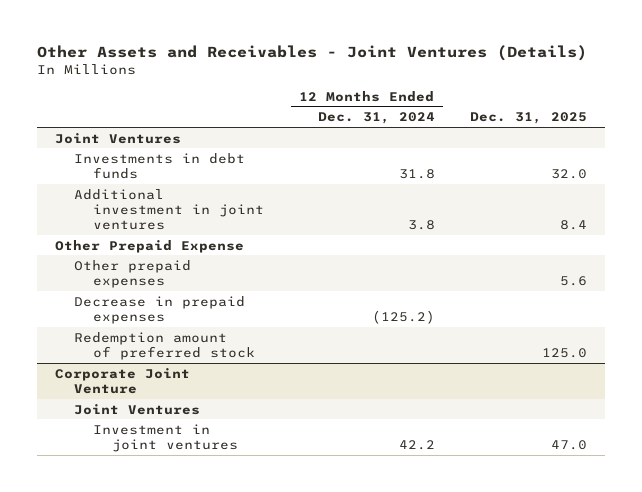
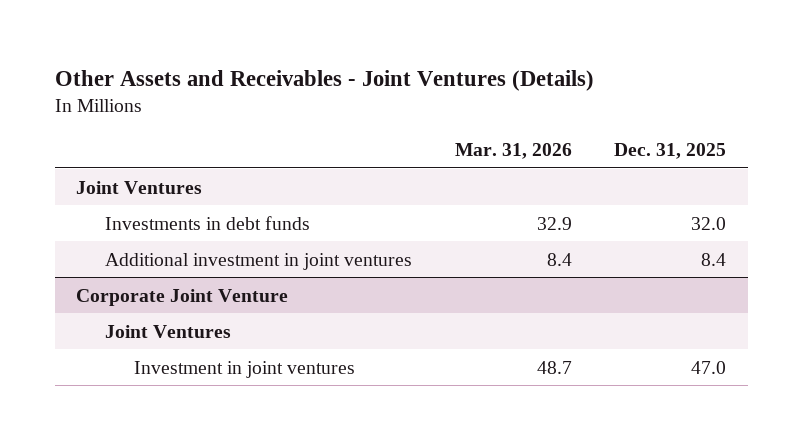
- | 12 Months Ended Dec. 31, 2024 | Dec. 31, 2025
+ | Mar. 31, 2026 | Dec. 31, 2025
- Other Prepaid Expense
- Other prepaid expenses | | 5.6
- Decrease in prepaid expenses | (125.2) |
- Redemption amount of preferred stock | | 125.0

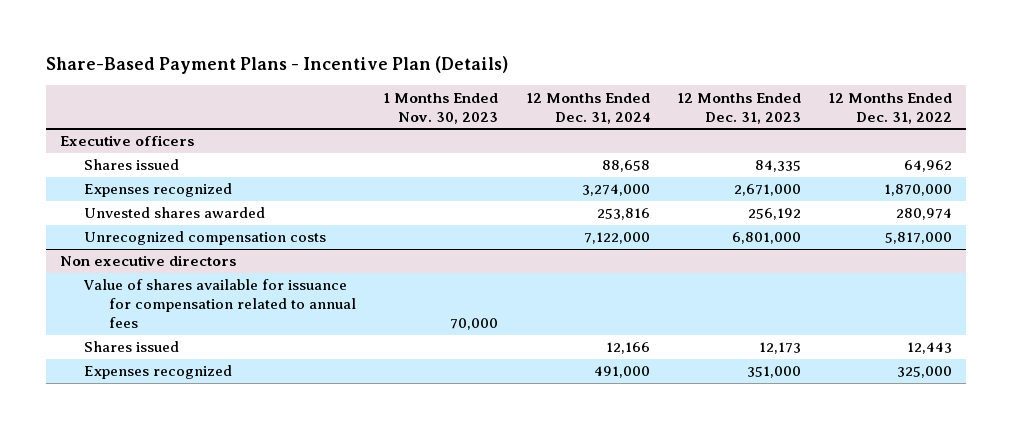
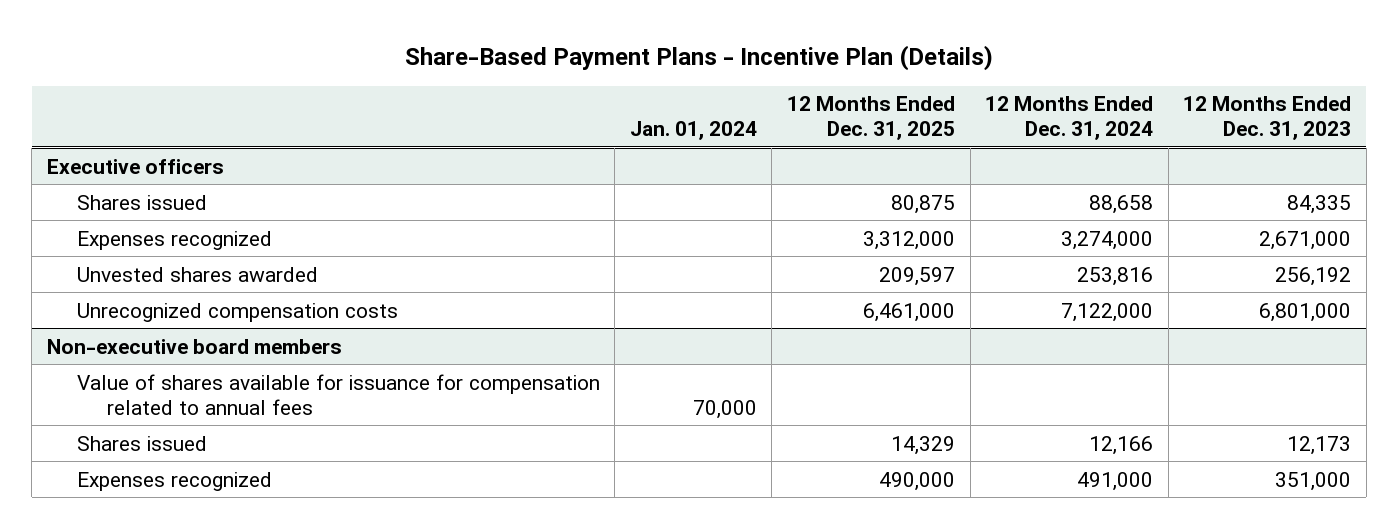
- | 1 Months Ended Nov. 30, 2023 | 12 Months Ended Dec. 31, 2024 | 12 Months Ended Dec. 31, 2023 | 12 Months Ended Dec. 31, 2022
+ | Jan. 01, 2024 | 12 Months Ended Dec. 31, 2025 | 12 Months Ended Dec. 31, 2024 | 12 Months Ended Dec. 31, 2023
- Non executive directors
+ Non-executive board members

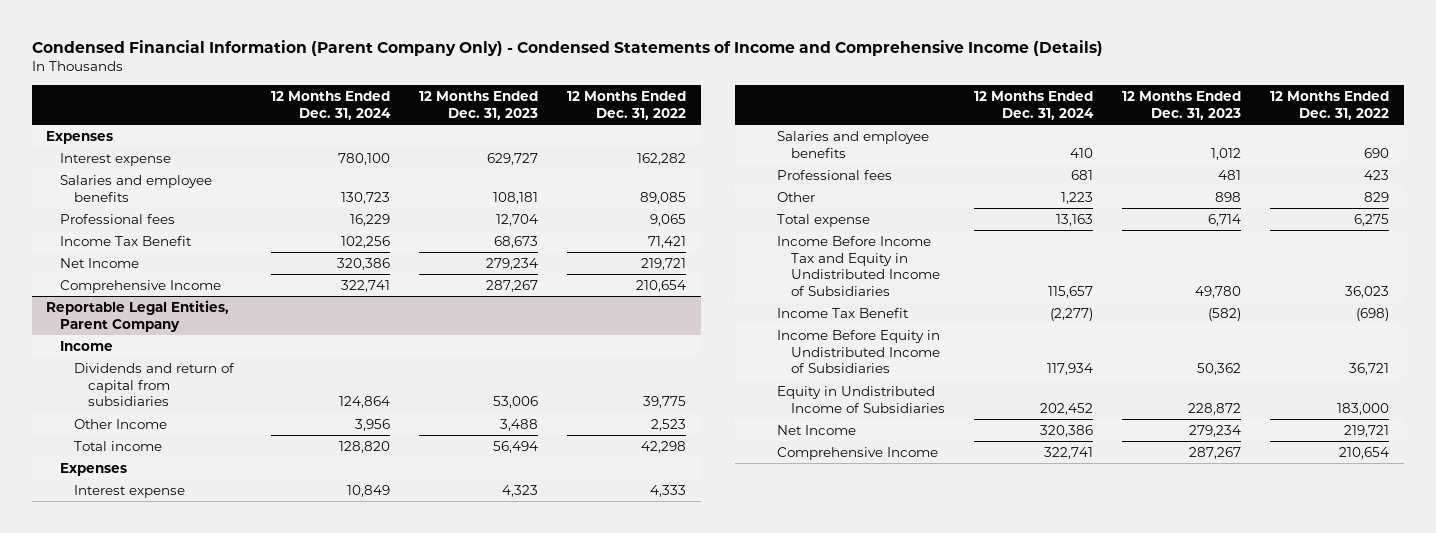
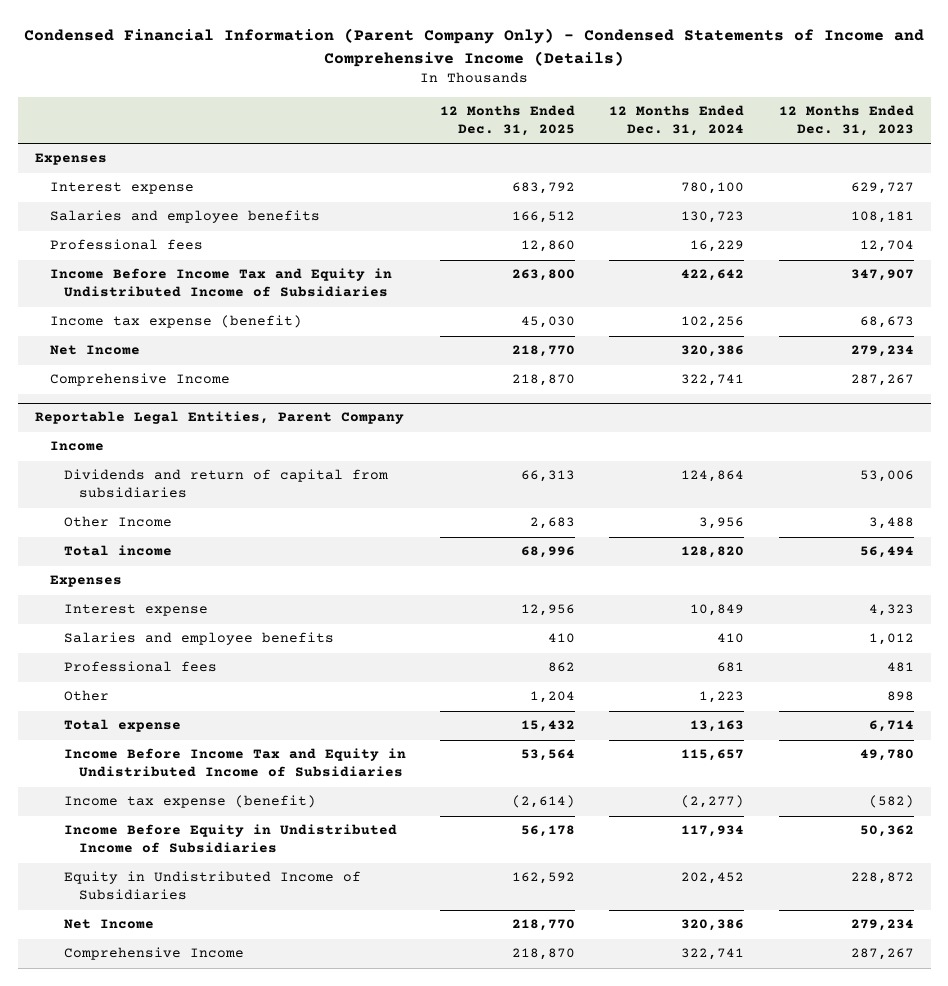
- | 12 Months Ended Dec. 31, 2024 | 12 Months Ended Dec. 31, 2023 | 12 Months Ended Dec. 31, 2022
+ | 12 Months Ended Dec. 31, 2025 | 12 Months Ended Dec. 31, 2024 | 12 Months Ended Dec. 31, 2023
- Income Tax Benefit | 102,256 | 68,673 | 71,421
+ Income Before Income Tax and Equity in Undistributed Income of Subsidiaries | 263,800 | 422,642 | 347,907
+ Income tax expense (benefit) | 45,030 | 102,256 | 68,673
@ Reportable Legal Entities, Parent Company
- Income Tax Benefit | (2,277) | (582) | (698)
+ Income tax expense (benefit) | (2,614) | (2,277) | (582)

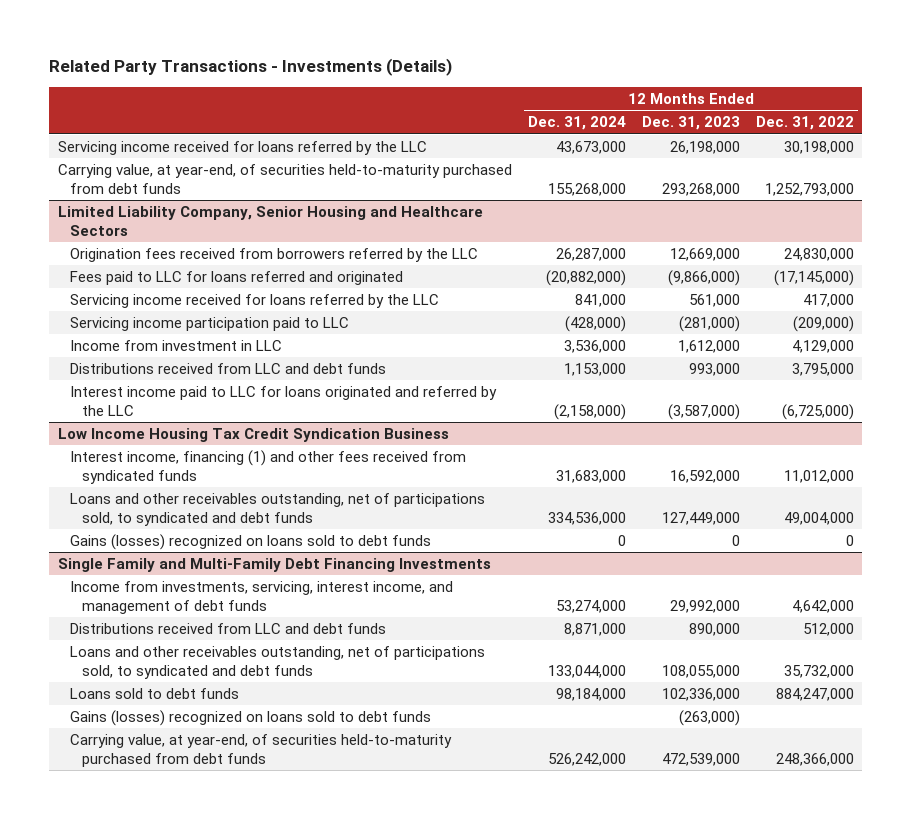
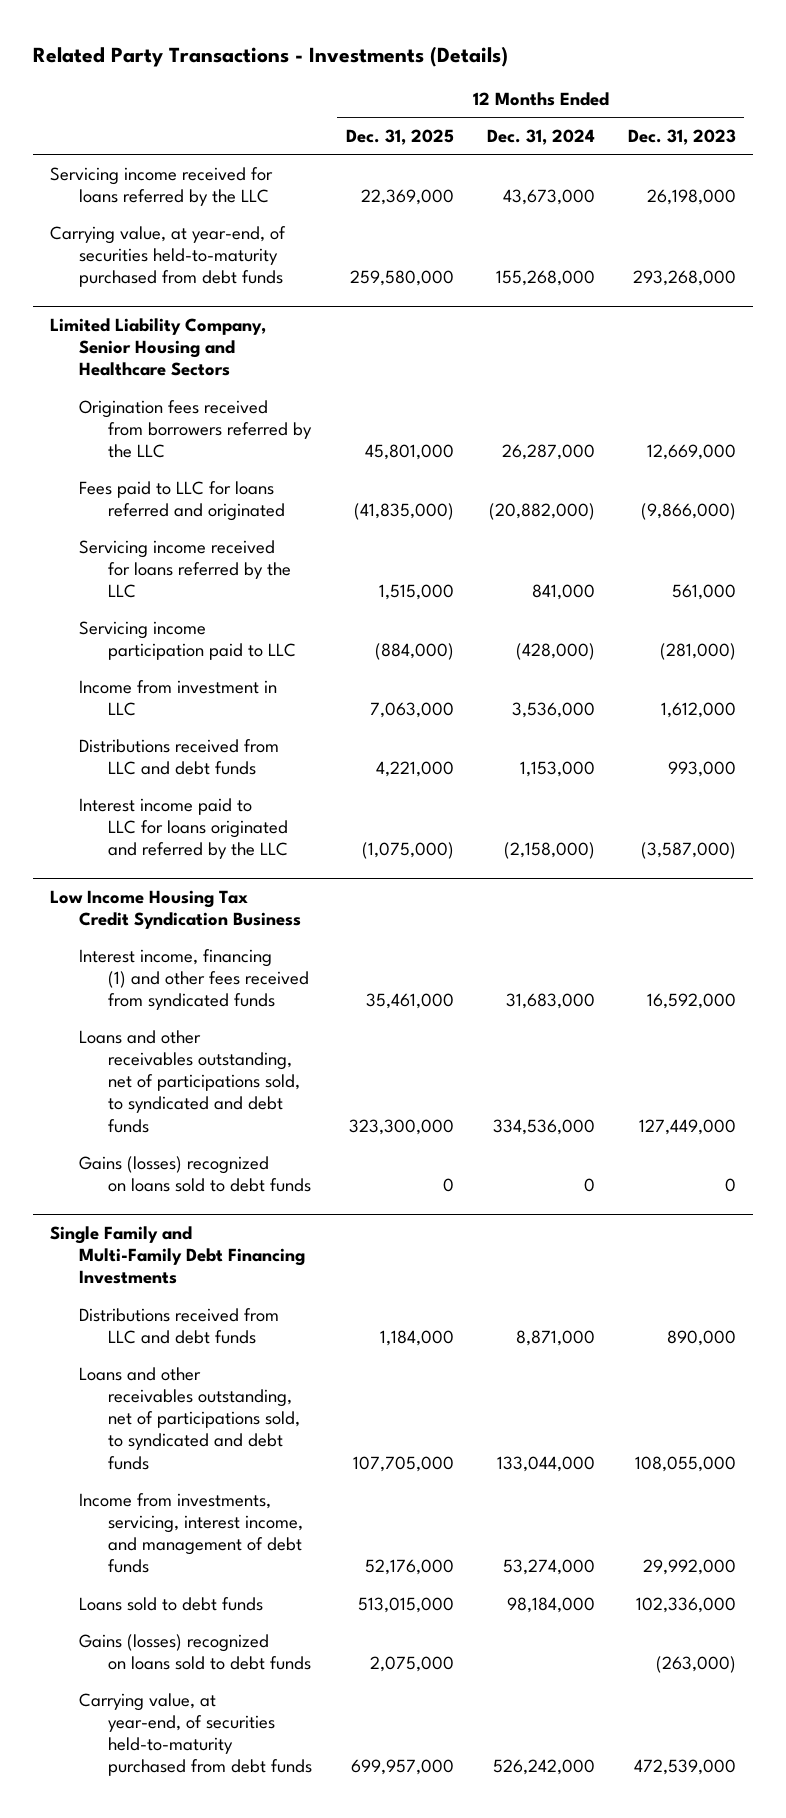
- | 12 Months Ended Dec. 31, 2024 | 12 Months Ended Dec. 31, 2023 | 12 Months Ended Dec. 31, 2022
+ | 12 Months Ended Dec. 31, 2025 | 12 Months Ended Dec. 31, 2024 | 12 Months Ended Dec. 31, 2023
@ Single Family and Multi-Family Debt Financing Investments
moved down: Income from investments, servicing, interest income, and management of debt funds | 52,176,000 | 53,274,000 | 29,992,000

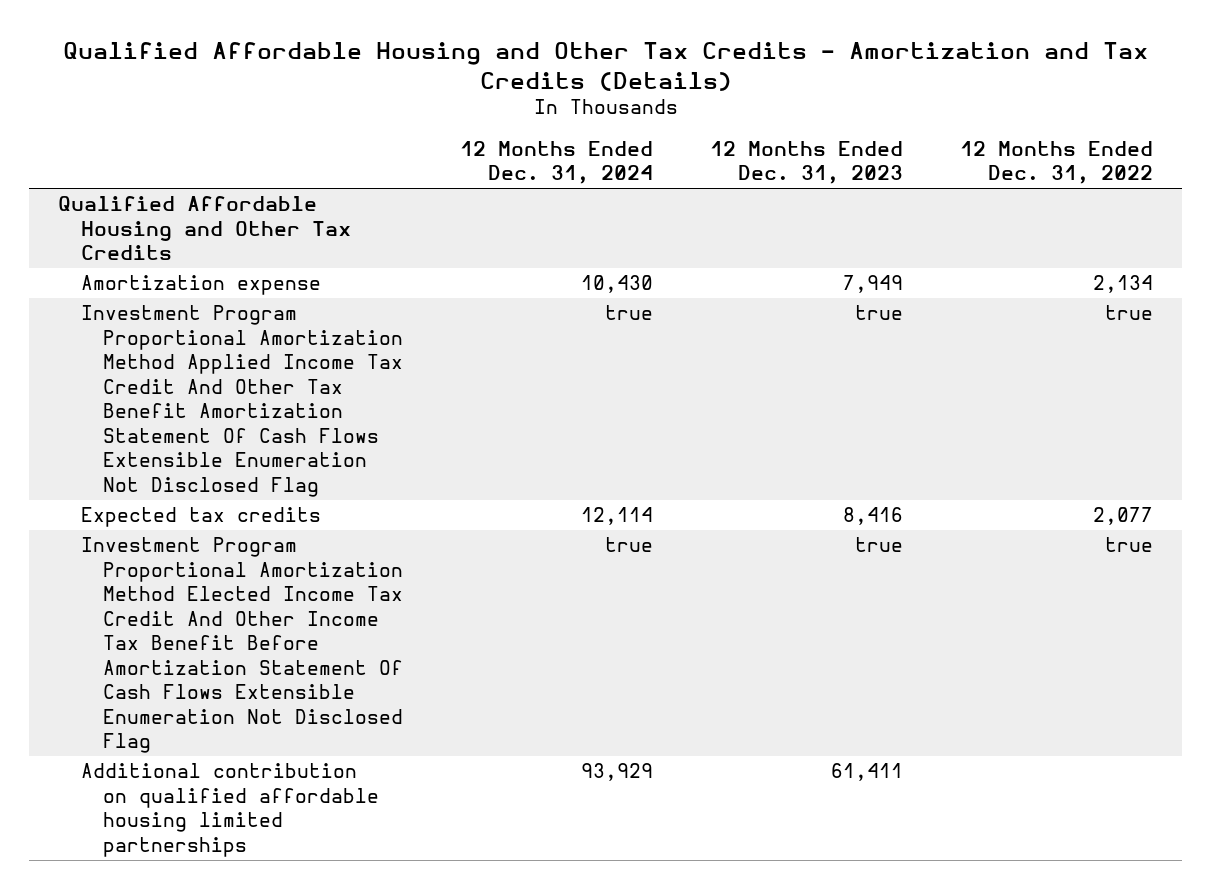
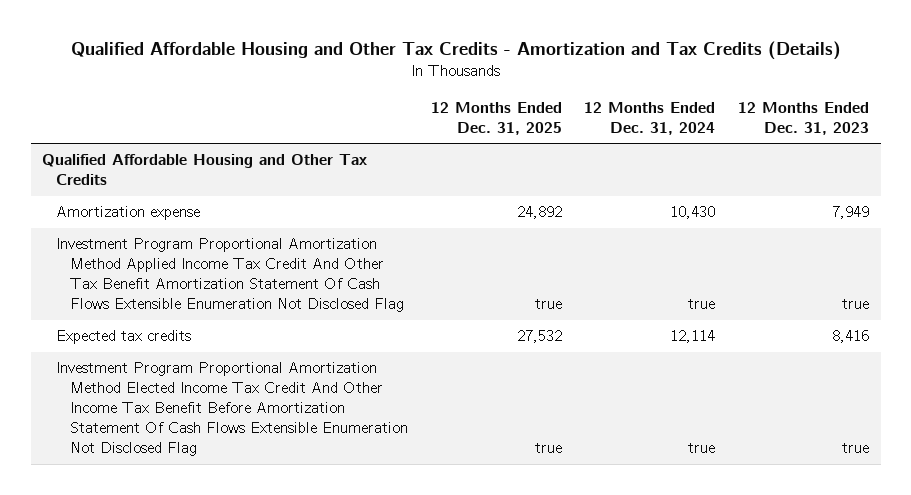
- | 12 Months Ended Dec. 31, 2024 | 12 Months Ended Dec. 31, 2023 | 12 Months Ended Dec. 31, 2022
+ | 12 Months Ended Dec. 31, 2025 | 12 Months Ended Dec. 31, 2024 | 12 Months Ended Dec. 31, 2023
- Additional contribution on qualified affordable housing limited partnerships | 93,929 | 61,411 |

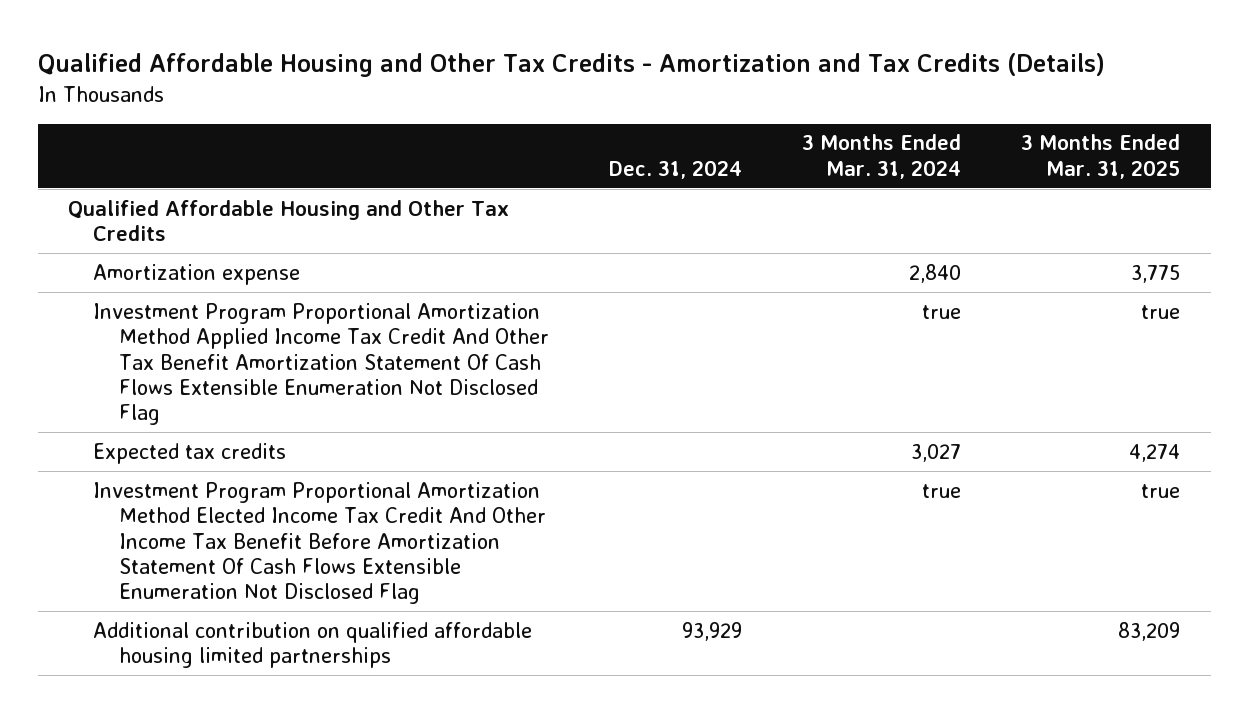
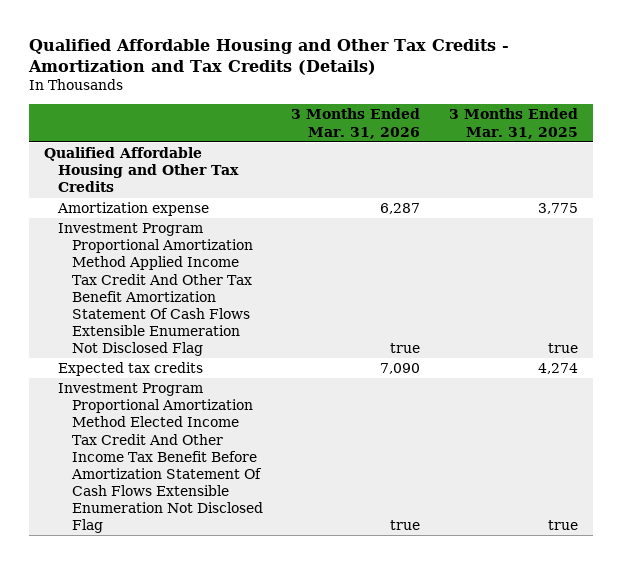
- | Dec. 31, 2024 | 3 Months Ended Mar. 31, 2024 | 3 Months Ended Mar. 31, 2025
+ | 3 Months Ended Mar. 31, 2026 | 3 Months Ended Mar. 31, 2025
- Additional contribution on qualified affordable housing limited partnerships | 93,929 | | 83,209

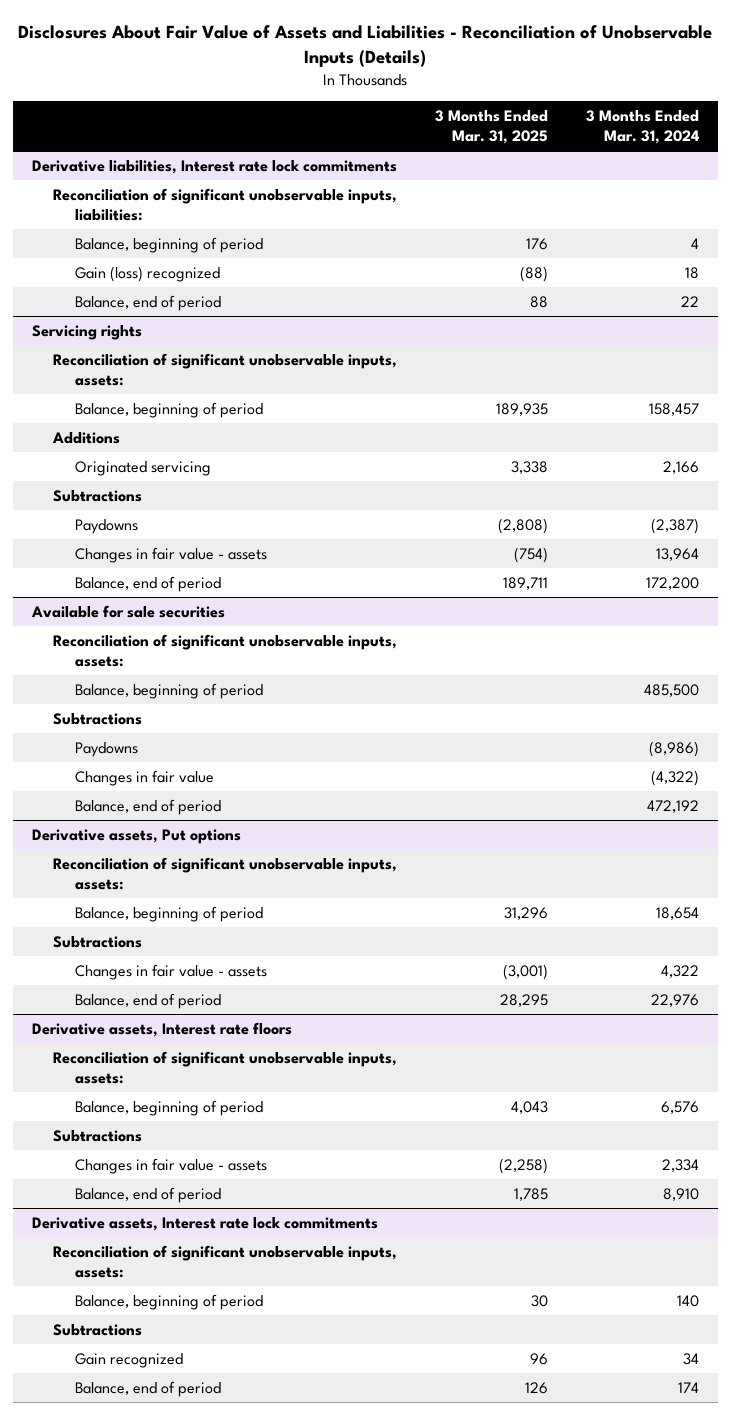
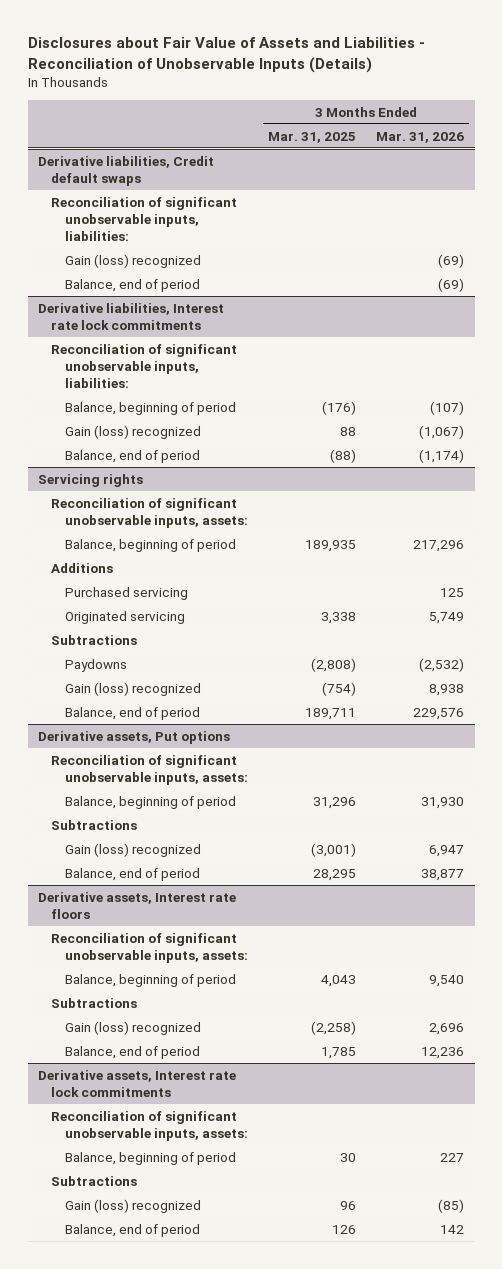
- Disclosures About Fair Value of Assets and Liabilities - Reconciliation of Unobservable Inputs (Details)
+ Disclosures about Fair Value of Assets and Liabilities - Reconciliation of Unobservable Inputs (Details)
- | 3 Months Ended Mar. 31, 2025 | 3 Months Ended Mar. 31, 2024
+ | 3 Months Ended Mar. 31, 2025 | 3 Months Ended Mar. 31, 2026
+ Derivative liabilities, Credit default swaps
+ Reconciliation of significant unobservable inputs, liabilities:
+ Gain (loss) recognized | | (69)
+ Balance, end of period | | (69)
@ Derivative liabilities, Interest rate lock commitments
- Balance, beginning of period | 176 | 4
- Gain (loss) recognized | (88) | 18
- Balance, end of period | 88 | 22
+ Balance, beginning of period | (176) | (107)
+ Gain (loss) recognized | 88 | (1,067)
+ Balance, end of period | (88) | (1,174)
@ Servicing rights
+ Purchased servicing | | 125
- Changes in fair value - assets | (754) | 13,964
+ Gain (loss) recognized | (754) | 8,938
- Available for sale securities
- Reconciliation of significant unobservable inputs, assets:
- Balance, beginning of period | | 485,500
- Subtractions
- Paydowns | | (8,986)
- Changes in fair value | | (4,322)
- Balance, end of period | | 472,192
@ Derivative assets, Put options
- Changes in fair value - assets | (3,001) | 4,322
+ Gain (loss) recognized | (3,001) | 6,947
@ Derivative assets, Interest rate floors
- Changes in fair value - assets | (2,258) | 2,334
+ Gain (loss) recognized | (2,258) | 2,696
@ Derivative assets, Interest rate lock commitments
- Gain recognized | 96 | 34
+ Gain (loss) recognized | 96 | (85)

